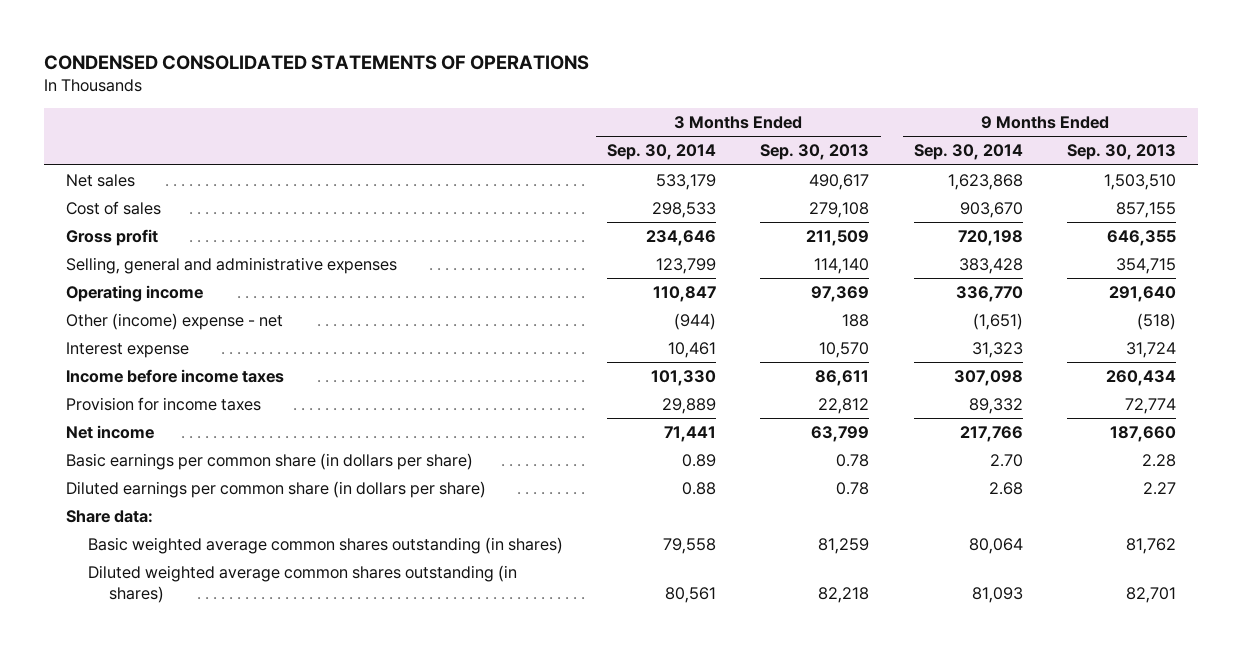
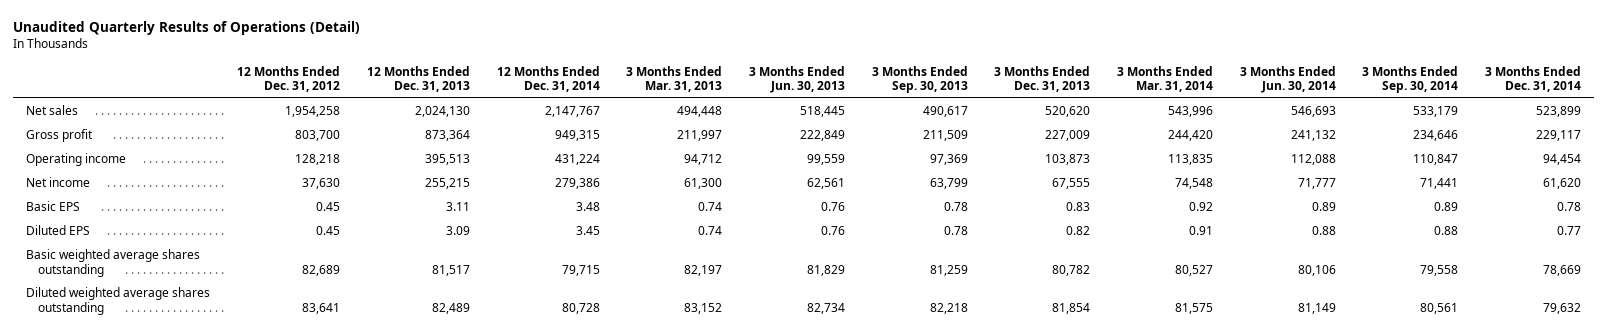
- CONDENSED CONSOLIDATED STATEMENTS OF OPERATIONS
+ Unaudited Quarterly Results of Operations (Detail)
- | 3 Months Ended Sep. 30, 2014 | 3 Months Ended Sep. 30, 2013 | 9 Months Ended Sep. 30, 2014 | 9 Months Ended Sep. 30, 2013
+ | 12 Months Ended Dec. 31, 2012 | 12 Months Ended Dec. 31, 2013 | 12 Months Ended Dec. 31, 2014 | 3 Months Ended Mar. 31, 2013 | 3 Months Ended Jun. 30, 2013 | 3 Months Ended Sep. 30, 2013 | 3 Months Ended Dec. 31, 2013 | 3 Months Ended Mar. 31, 2014 | 3 Months Ended Jun. 30, 2014 | 3 Months Ended Sep. 30, 2014 | 3 Months Ended Dec. 31, 2014
- Cost of sales | 298,533 | 279,108 | 903,670 | 857,155
- Selling, general and administrative expenses | 123,799 | 114,140 | 383,428 | 354,715
- Other (income) expense - net | (944) | 188 | (1,651) | (518)
- Interest expense | 10,461 | 10,570 | 31,323 | 31,724
- Income before income taxes | 101,330 | 86,611 | 307,098 | 260,434
- Provision for income taxes | 29,889 | 22,812 | 89,332 | 72,774
- Basic earnings per common share (in dollars per share) | 0.89 | 0.78 | 2.70 | 2.28
- Diluted earnings per common share (in dollars per share) | 0.88 | 0.78 | 2.68 | 2.27
- Share data:
- Basic weighted average common shares outstanding (in shares) | 79,558 | 81,259 | 80,064 | 81,762
- Diluted weighted average common shares outstanding (in shares) | 80,561 | 82,218 | 81,093 | 82,701
+ Basic EPS | 0.45 | 3.11 | 3.48 | 0.74 | 0.76 | 0.78 | 0.83 | 0.92 | 0.89 | 0.89 | 0.78
+ Diluted EPS | 0.45 | 3.09 | 3.45 | 0.74 | 0.76 | 0.78 | 0.82 | 0.91 | 0.88 | 0.88 | 0.77
+ Basic weighted average shares outstanding | 82,689 | 81,517 | 79,715 | 82,197 | 81,829 | 81,259 | 80,782 | 80,527 | 80,106 | 79,558 | 78,669
+ Diluted weighted average shares outstanding | 83,641 | 82,489 | 80,728 | 83,152 | 82,734 | 82,218 | 81,854 | 81,575 | 81,149 | 80,561 | 79,632

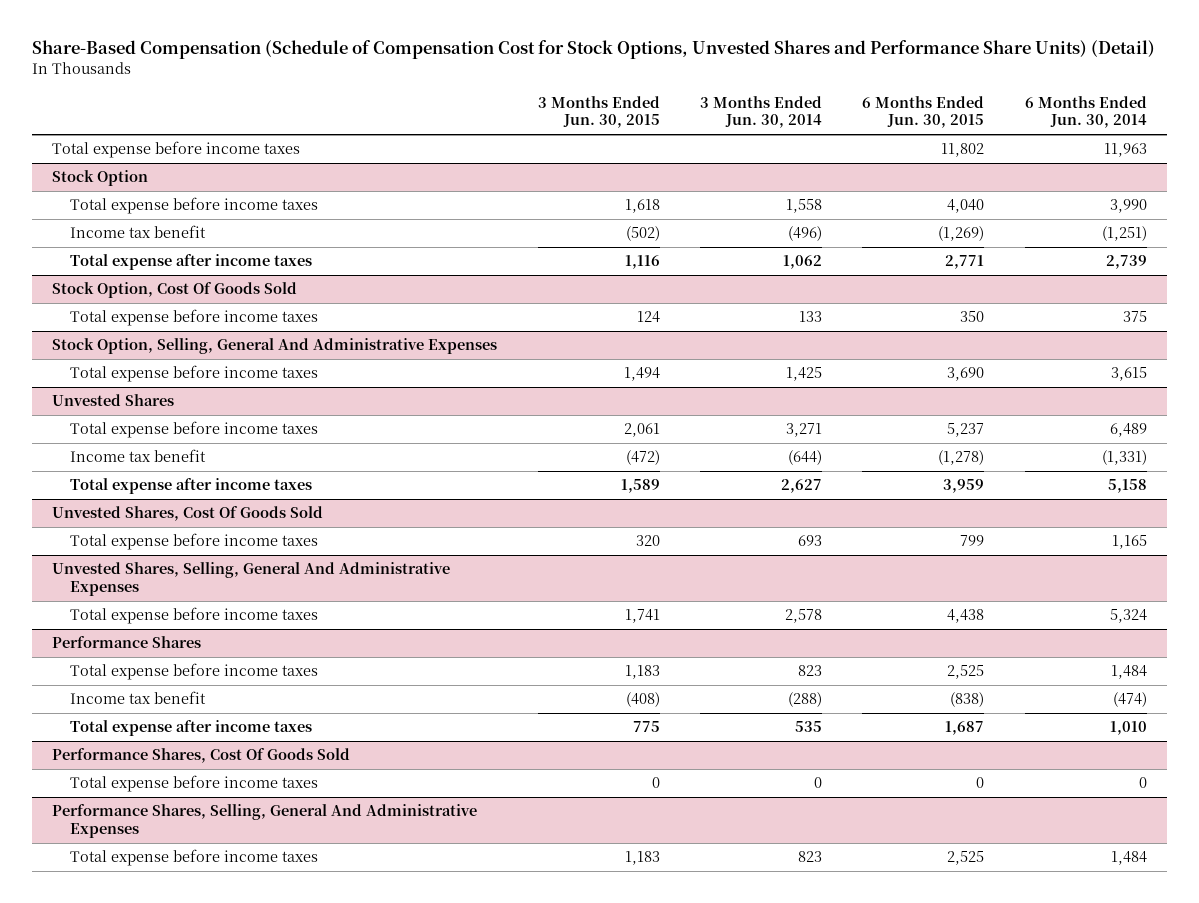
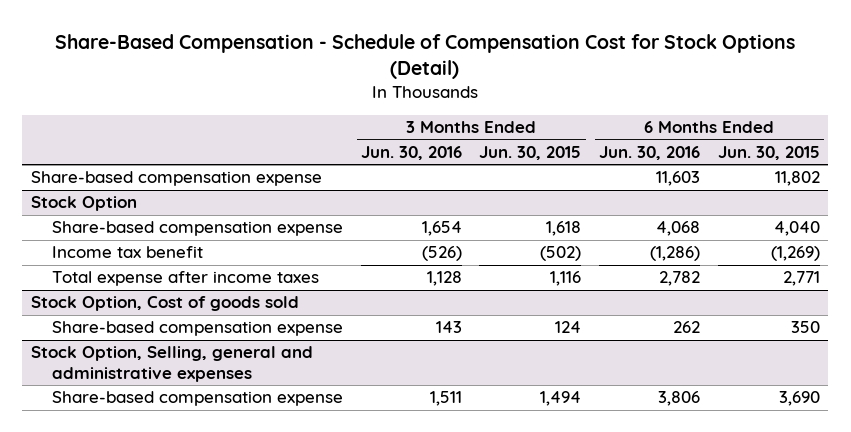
- Share-Based Compensation (Schedule of Compensation Cost for Stock Options, Unvested Shares and Performance Share Units) (Detail)
+ Share-Based Compensation - Schedule of Compensation Cost for Stock Options (Detail)
- | 3 Months Ended Jun. 30, 2015 | 3 Months Ended Jun. 30, 2014 | 6 Months Ended Jun. 30, 2015 | 6 Months Ended Jun. 30, 2014
+ | 3 Months Ended Jun. 30, 2016 | 3 Months Ended Jun. 30, 2015 | 6 Months Ended Jun. 30, 2016 | 6 Months Ended Jun. 30, 2015
- Total expense before income taxes | | | 11,802 | 11,963
+ Share-based compensation expense | | | 11,603 | 11,802
@ Stock Option
- Total expense before income taxes | 1,618 | 1,558 | 4,040 | 3,990
+ Share-based compensation expense | 1,654 | 1,618 | 4,068 | 4,040
- Stock Option, Cost Of Goods Sold
- Total expense before income taxes | 124 | 133 | 350 | 375
- Stock Option, Selling, General And Administrative Expenses
- Total expense before income taxes | 1,494 | 1,425 | 3,690 | 3,615
- Unvested Shares
- Total expense before income taxes | 2,061 | 3,271 | 5,237 | 6,489
- Income tax benefit | (472) | (644) | (1,278) | (1,331)
- Total expense after income taxes | 1,589 | 2,627 | 3,959 | 5,158
- Unvested Shares, Cost Of Goods Sold
- Total expense before income taxes | 320 | 693 | 799 | 1,165
- Unvested Shares, Selling, General And Administrative Expenses
- Total expense before income taxes | 1,741 | 2,578 | 4,438 | 5,324
- Performance Shares
- Total expense before income taxes | 1,183 | 823 | 2,525 | 1,484
- Income tax benefit | (408) | (288) | (838) | (474)
- Total expense after income taxes | 775 | 535 | 1,687 | 1,010
- Performance Shares, Cost Of Goods Sold
- Total expense before income taxes | 0 | 0 | 0 | 0
- Performance Shares, Selling, General And Administrative Expenses
- Total expense before income taxes | 1,183 | 823 | 2,525 | 1,484
+ Stock Option, Cost of goods sold
+ Share-based compensation expense | 143 | 124 | 262 | 350
+ Stock Option, Selling, general and administrative expenses
+ Share-based compensation expense | 1,511 | 1,494 | 3,806 | 3,690

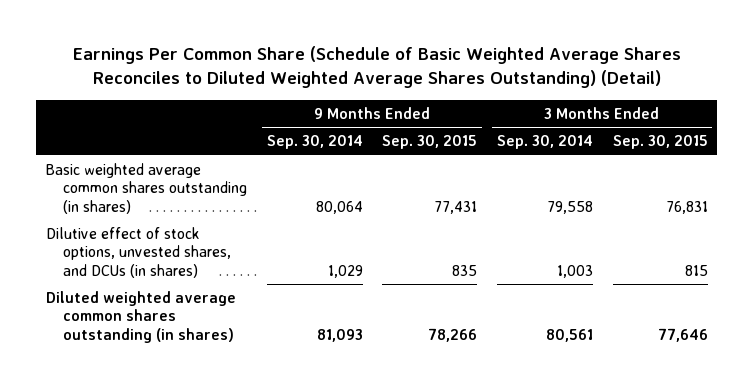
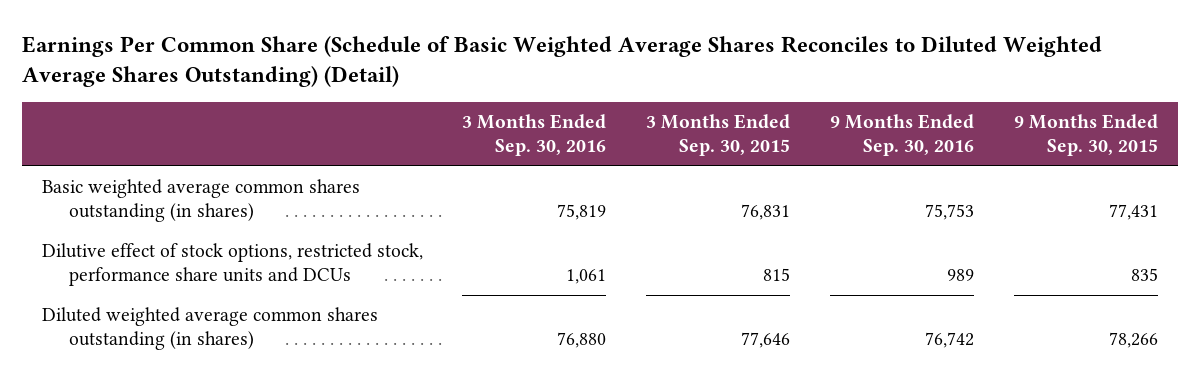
- | 9 Months Ended Sep. 30, 2014 | 9 Months Ended Sep. 30, 2015 | 3 Months Ended Sep. 30, 2014 | 3 Months Ended Sep. 30, 2015
+ | 3 Months Ended Sep. 30, 2016 | 3 Months Ended Sep. 30, 2015 | 9 Months Ended Sep. 30, 2016 | 9 Months Ended Sep. 30, 2015
- Dilutive effect of stock options, unvested shares, and DCUs (in shares) | 1,029 | 835 | 1,003 | 815
+ Dilutive effect of stock options, restricted stock, performance share units and DCUs | 1,061 | 815 | 989 | 835

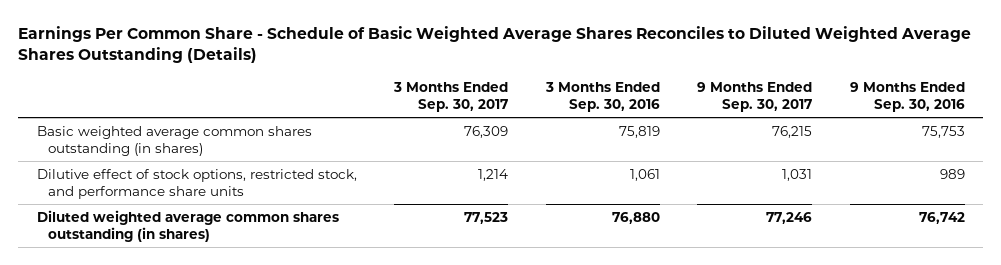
- Earnings Per Common Share (Schedule of Basic Weighted Average Shares Reconciles to Diluted Weighted Average Shares Outstanding) (Detail)
+ Earnings Per Common Share - Schedule of Basic Weighted Average Shares Reconciles to Diluted Weighted Average Shares Outstanding (Details)
- | 3 Months Ended Sep. 30, 2016 | 3 Months Ended Sep. 30, 2015 | 9 Months Ended Sep. 30, 2016 | 9 Months Ended Sep. 30, 2015
+ | 3 Months Ended Sep. 30, 2017 | 3 Months Ended Sep. 30, 2016 | 9 Months Ended Sep. 30, 2017 | 9 Months Ended Sep. 30, 2016
- Dilutive effect of stock options, restricted stock, performance share units and DCUs | 1,061 | 815 | 989 | 835
+ Dilutive effect of stock options, restricted stock, and performance share units | 1,214 | 1,061 | 1,031 | 989

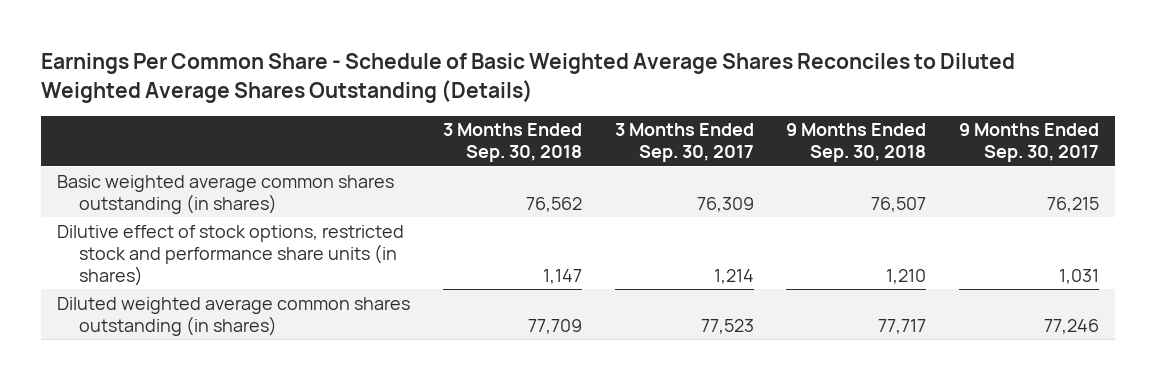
- | 3 Months Ended Sep. 30, 2017 | 3 Months Ended Sep. 30, 2016 | 9 Months Ended Sep. 30, 2017 | 9 Months Ended Sep. 30, 2016
+ | 3 Months Ended Sep. 30, 2018 | 3 Months Ended Sep. 30, 2017 | 9 Months Ended Sep. 30, 2018 | 9 Months Ended Sep. 30, 2017
- Dilutive effect of stock options, restricted stock, and performance share units | 1,214 | 1,061 | 1,031 | 989
+ Dilutive effect of stock options, restricted stock and performance share units (in shares) | 1,147 | 1,214 | 1,210 | 1,031

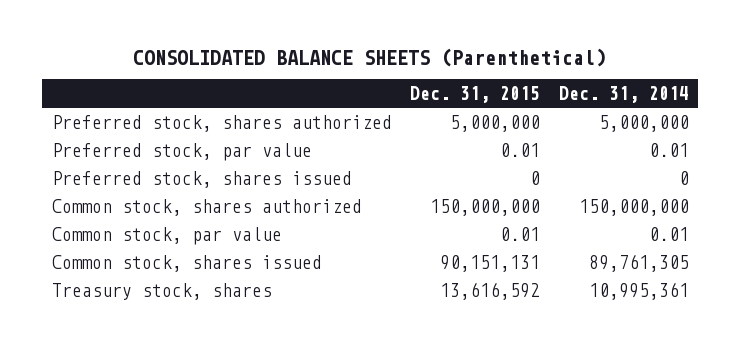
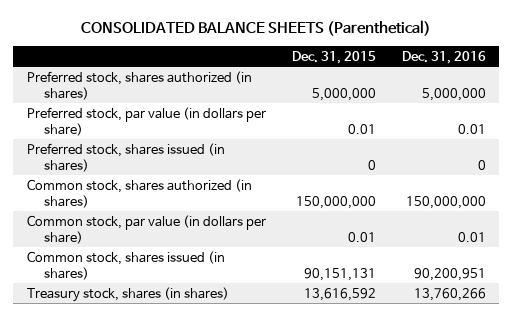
- | Dec. 31, 2015 | Dec. 31, 2014
+ | Dec. 31, 2015 | Dec. 31, 2016
- Preferred stock, shares authorized | 5,000,000 | 5,000,000
- Preferred stock, par value | 0.01 | 0.01
- Preferred stock, shares issued | 0 | 0
- Common stock, shares authorized | 150,000,000 | 150,000,000
- Common stock, par value | 0.01 | 0.01
- Common stock, shares issued | 90,151,131 | 89,761,305
- Treasury stock, shares | 13,616,592 | 10,995,361
+ Preferred stock, shares authorized (in shares) | 5,000,000 | 5,000,000
+ Preferred stock, par value (in dollars per share) | 0.01 | 0.01
+ Preferred stock, shares issued (in shares) | 0 | 0
+ Common stock, shares authorized (in shares) | 150,000,000 | 150,000,000
+ Common stock, par value (in dollars per share) | 0.01 | 0.01
+ Common stock, shares issued (in shares) | 90,151,131 | 90,200,951
+ Treasury stock, shares (in shares) | 13,616,592 | 13,760,266

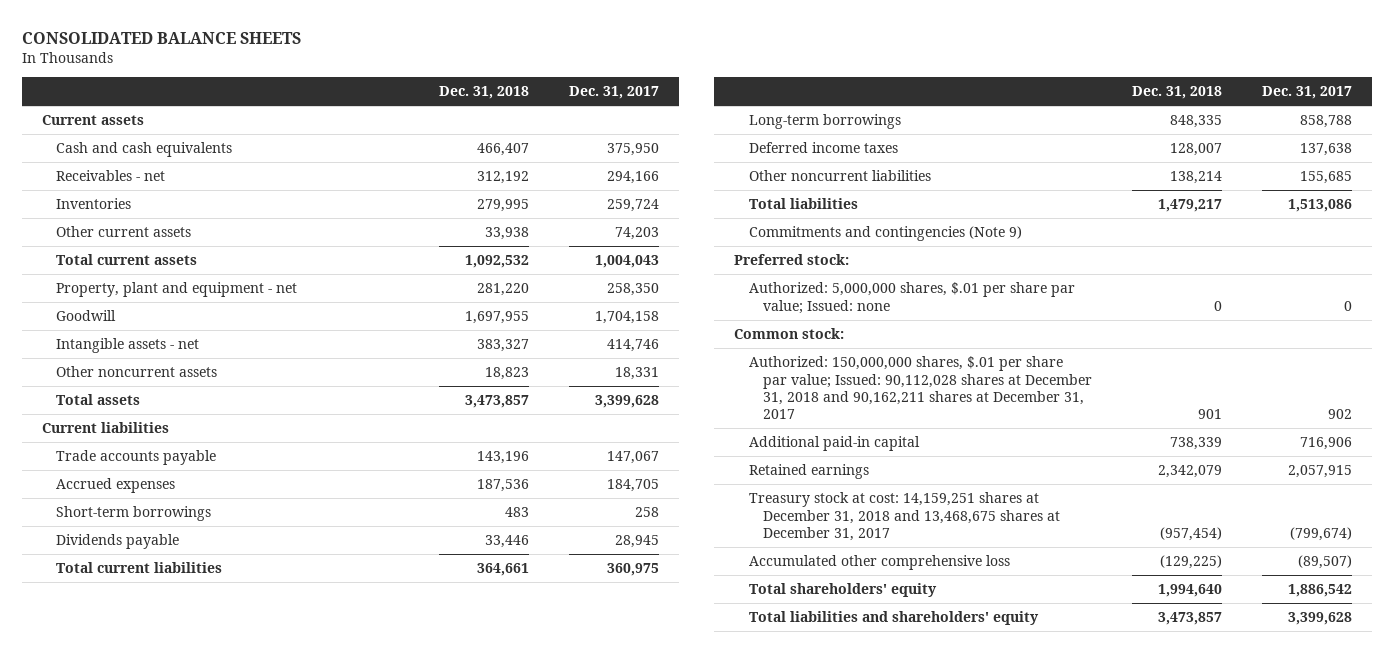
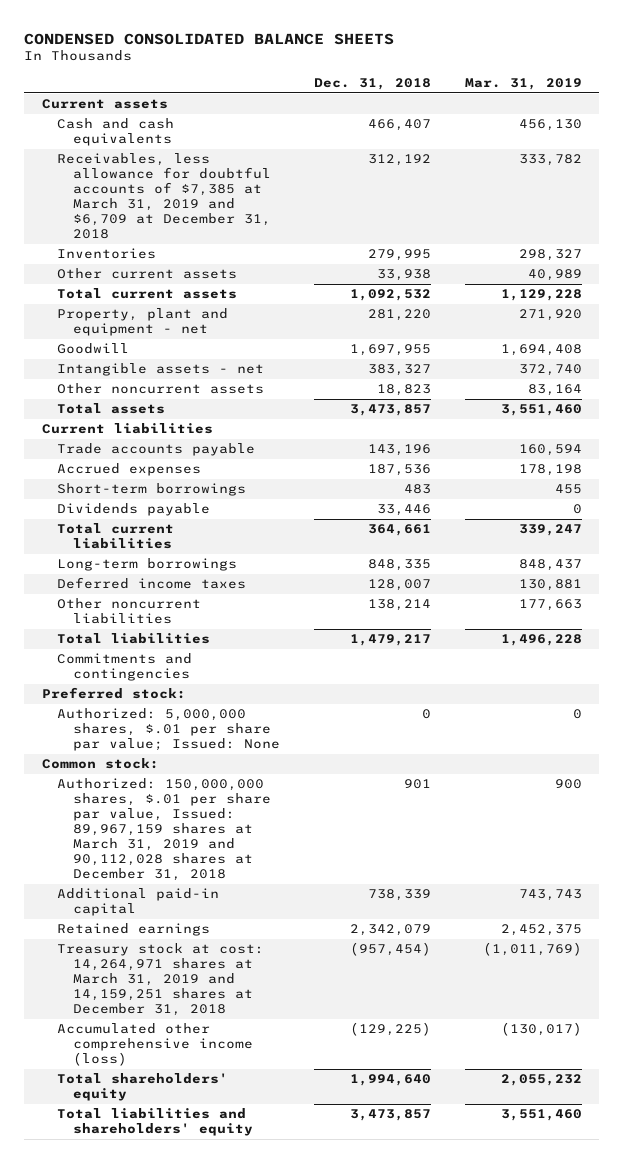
- CONSOLIDATED BALANCE SHEETS
+ CONDENSED CONSOLIDATED BALANCE SHEETS
- | Dec. 31, 2018 | Dec. 31, 2017
+ | Dec. 31, 2018 | Mar. 31, 2019
- Receivables - net | 312,192 | 294,166
+ Receivables, less allowance for doubtful accounts of $7,385 at March 31, 2019 and $6,709 at December 31, 2018 | 312,192 | 333,782
- Commitments and contingencies (Note 9)
+ Commitments and contingencies
- Authorized: 5,000,000 shares, $.01 per share par value; Issued: none | 0 | 0
+ Authorized: 5,000,000 shares, $.01 per share par value; Issued: None | 0 | 0
- Authorized: 150,000,000 shares, $.01 per share par value; Issued: 90,112,028 shares at December 31, 2018 and 90,162,211 shares at December 31, 2017 | 901 | 902
+ Authorized: 150,000,000 shares, $.01 per share par value, Issued: 89,967,159 shares at March 31, 2019 and 90,112,028 shares at December 31, 2018 | 901 | 900
- Treasury stock at cost: 14,159,251 shares at December 31, 2018 and 13,468,675 shares at December 31, 2017 | (957,454) | (799,674)
- Accumulated other comprehensive loss | (129,225) | (89,507)
+ Treasury stock at cost: 14,264,971 shares at March 31, 2019 and 14,159,251 shares at December 31, 2018 | (957,454) | (1,011,769)
+ Accumulated other comprehensive income (loss) | (129,225) | (130,017)

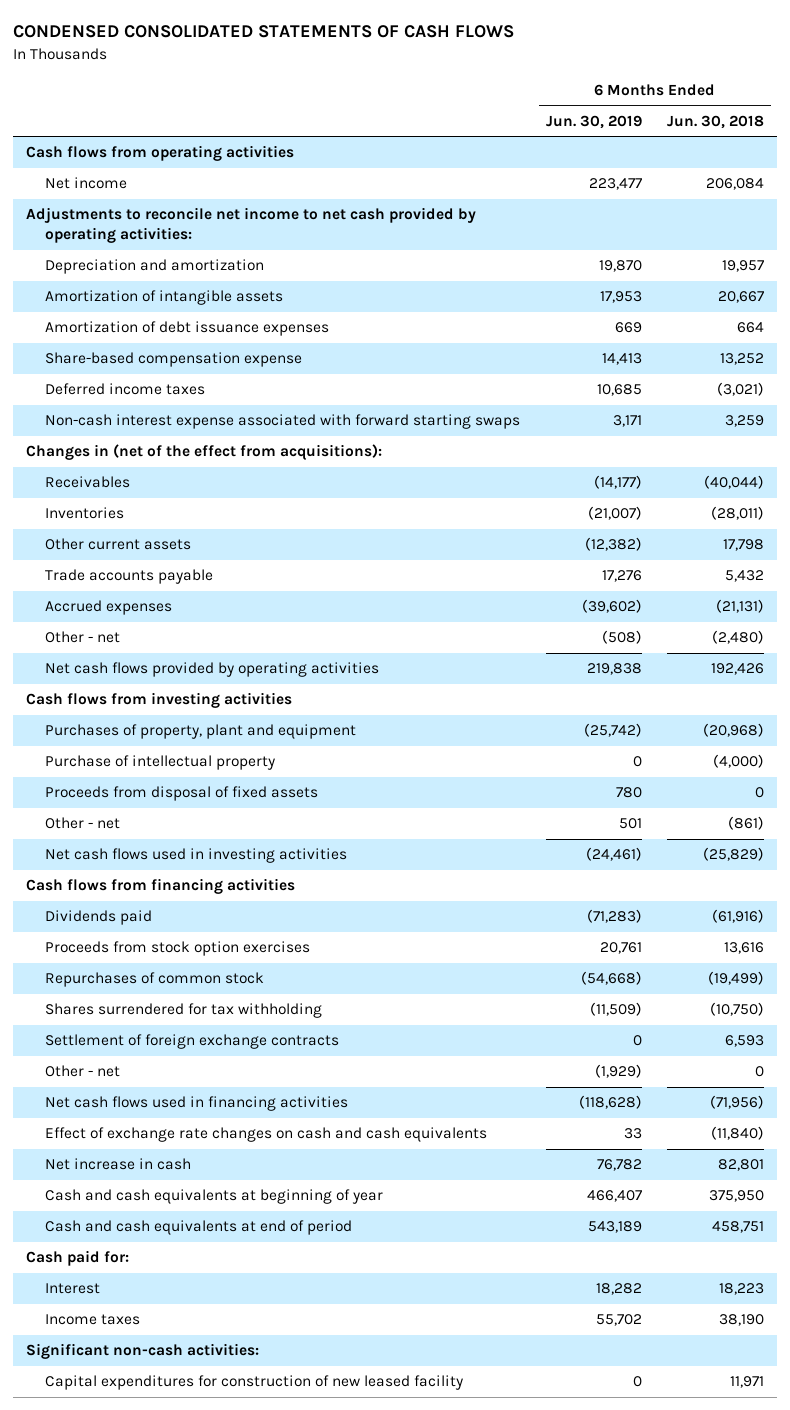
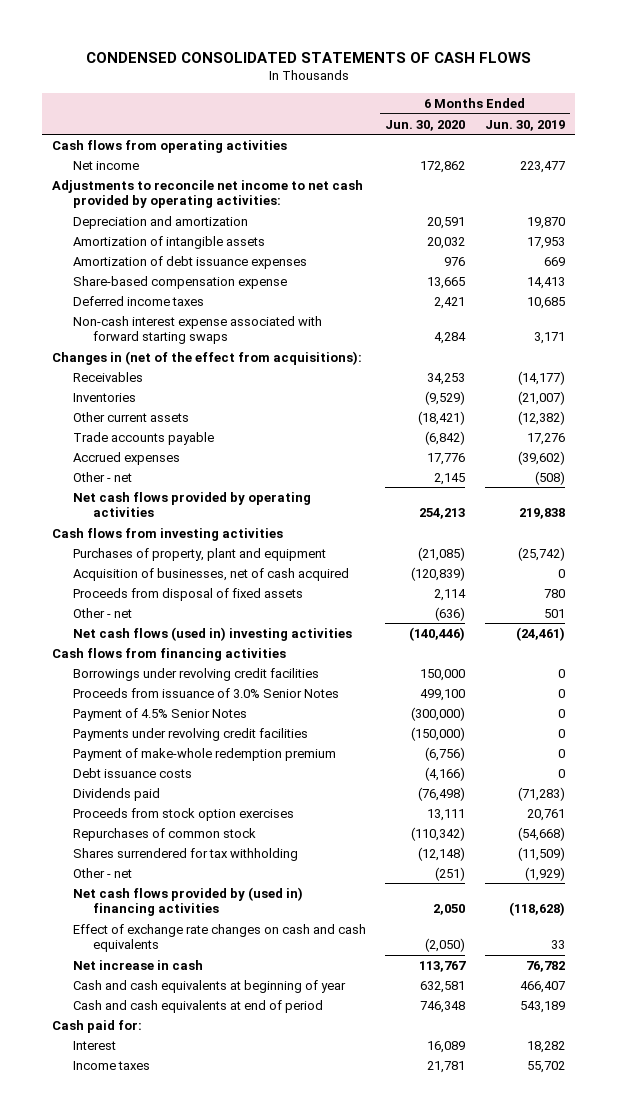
- | 6 Months Ended Jun. 30, 2019 | 6 Months Ended Jun. 30, 2018
+ | 6 Months Ended Jun. 30, 2020 | 6 Months Ended Jun. 30, 2019
- Purchase of intellectual property | 0 | (4,000)
+ Acquisition of businesses, net of cash acquired | (120,839) | 0
- Net cash flows used in investing activities | (24,461) | (25,829)
+ Net cash flows (used in) investing activities | (140,446) | (24,461)
+ Borrowings under revolving credit facilities | 150,000 | 0
+ Proceeds from issuance of 3.0% Senior Notes | 499,100 | 0
+ Payment of 4.5% Senior Notes | (300,000) | 0
+ Payments under revolving credit facilities | (150,000) | 0
+ Payment of make-whole redemption premium | (6,756) | 0
+ Debt issuance costs | (4,166) | 0
- Settlement of foreign exchange contracts | 0 | 6,593
- Net cash flows used in financing activities | (118,628) | (71,956)
+ Net cash flows provided by (used in) financing activities | 2,050 | (118,628)
- Significant non-cash activities:
- Capital expenditures for construction of new leased facility | 0 | 11,971

